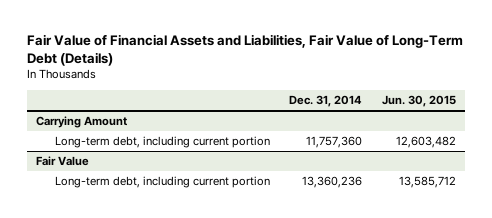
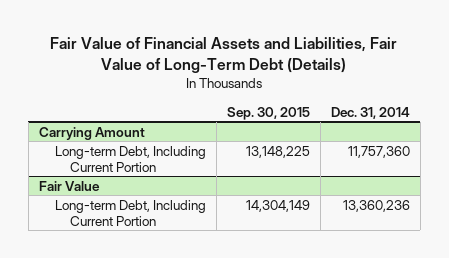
- | Dec. 31, 2014 | Jun. 30, 2015
+ | Sep. 30, 2015 | Dec. 31, 2014
@ Carrying Amount
- Long-term debt, including current portion | 11,757,360 | 12,603,482
+ Long-term Debt, Including Current Portion | 13,148,225 | 11,757,360
@ Fair Value
- Long-term debt, including current portion | 13,360,236 | 13,585,712
+ Long-term Debt, Including Current Portion | 14,304,149 | 13,360,236

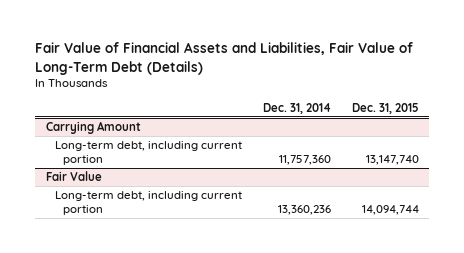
- | Sep. 30, 2015 | Dec. 31, 2014
+ | Dec. 31, 2014 | Dec. 31, 2015
@ Carrying Amount
- Long-term Debt, Including Current Portion | 13,148,225 | 11,757,360
+ Long-term debt, including current portion | 11,757,360 | 13,147,740
@ Fair Value
- Long-term Debt, Including Current Portion | 14,304,149 | 13,360,236
+ Long-term debt, including current portion | 13,360,236 | 14,094,744

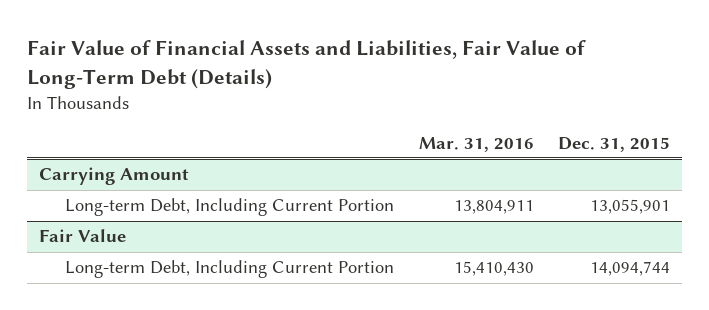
- | Dec. 31, 2014 | Dec. 31, 2015
+ | Mar. 31, 2016 | Dec. 31, 2015
@ Carrying Amount
- Long-term debt, including current portion | 11,757,360 | 13,147,740
+ Long-term Debt, Including Current Portion | 13,804,911 | 13,055,901
@ Fair Value
- Long-term debt, including current portion | 13,360,236 | 14,094,744
+ Long-term Debt, Including Current Portion | 15,410,430 | 14,094,744

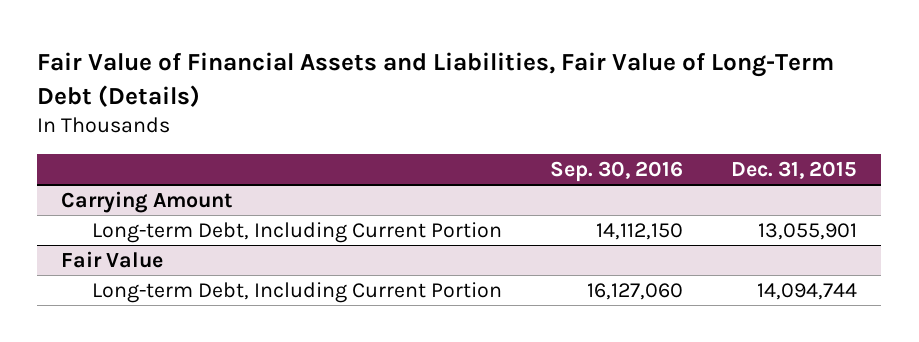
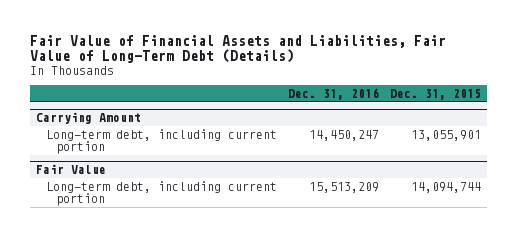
- | Sep. 30, 2016 | Dec. 31, 2015
+ | Dec. 31, 2016 | Dec. 31, 2015
@ Carrying Amount
- Long-term Debt, Including Current Portion | 14,112,150 | 13,055,901
+ Long-term debt, including current portion | 14,450,247 | 13,055,901
@ Fair Value
- Long-term Debt, Including Current Portion | 16,127,060 | 14,094,744
+ Long-term debt, including current portion | 15,513,209 | 14,094,744

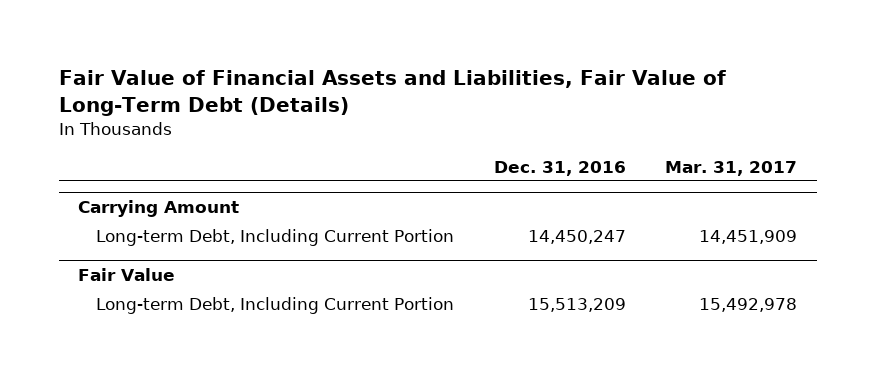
- | Dec. 31, 2016 | Dec. 31, 2015
+ | Dec. 31, 2016 | Mar. 31, 2017
@ Carrying Amount
- Long-term debt, including current portion | 14,450,247 | 13,055,901
+ Long-term Debt, Including Current Portion | 14,450,247 | 14,451,909
@ Fair Value
- Long-term debt, including current portion | 15,513,209 | 14,094,744
+ Long-term Debt, Including Current Portion | 15,513,209 | 15,492,978

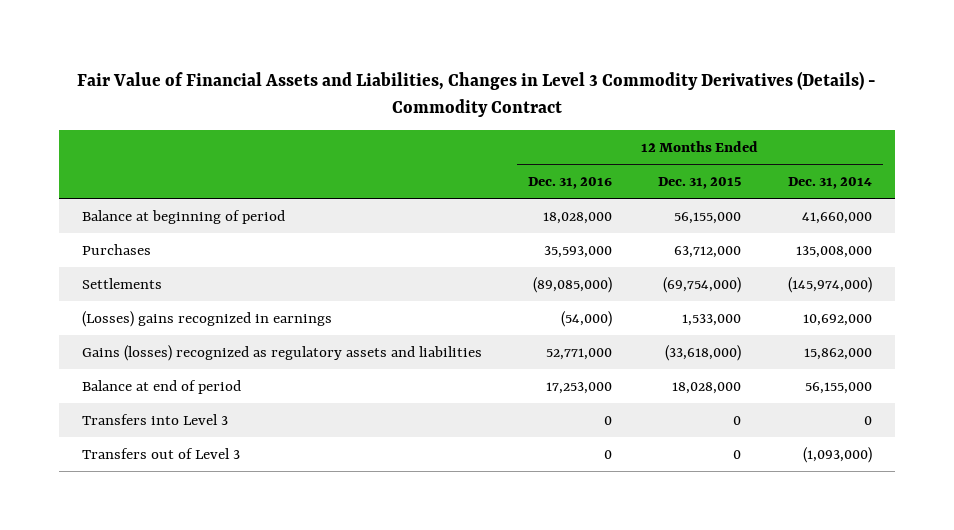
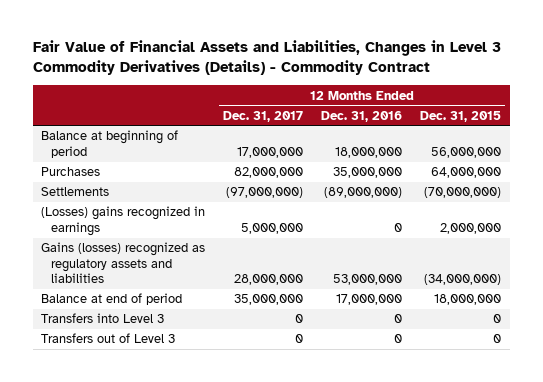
- | 12 Months Ended Dec. 31, 2016 | 12 Months Ended Dec. 31, 2015 | 12 Months Ended Dec. 31, 2014
+ | 12 Months Ended Dec. 31, 2017 | 12 Months Ended Dec. 31, 2016 | 12 Months Ended Dec. 31, 2015
- Balance at beginning of period | 18,028,000 | 56,155,000 | 41,660,000
- Purchases | 35,593,000 | 63,712,000 | 135,008,000
- Settlements | (89,085,000) | (69,754,000) | (145,974,000)
- (Losses) gains recognized in earnings | (54,000) | 1,533,000 | 10,692,000
- Gains (losses) recognized as regulatory assets and liabilities | 52,771,000 | (33,618,000) | 15,862,000
- Balance at end of period | 17,253,000 | 18,028,000 | 56,155,000
+ Balance at beginning of period | 17,000,000 | 18,000,000 | 56,000,000
+ Purchases | 82,000,000 | 35,000,000 | 64,000,000
+ Settlements | (97,000,000) | (89,000,000) | (70,000,000)
+ (Losses) gains recognized in earnings | 5,000,000 | 0 | 2,000,000
+ Gains (losses) recognized as regulatory assets and liabilities | 28,000,000 | 53,000,000 | (34,000,000)
+ Balance at end of period | 35,000,000 | 17,000,000 | 18,000,000

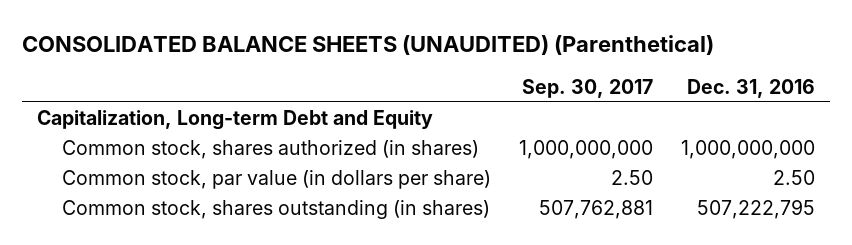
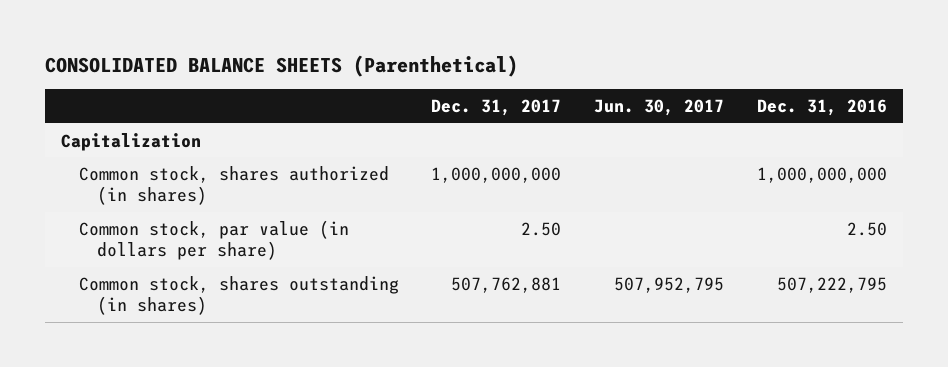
- CONSOLIDATED BALANCE SHEETS (UNAUDITED) (Parenthetical)
+ CONSOLIDATED BALANCE SHEETS (Parenthetical)
- | Sep. 30, 2017 | Dec. 31, 2016
+ | Dec. 31, 2017 | Jun. 30, 2017 | Dec. 31, 2016
- Capitalization, Long-term Debt and Equity
+ Capitalization

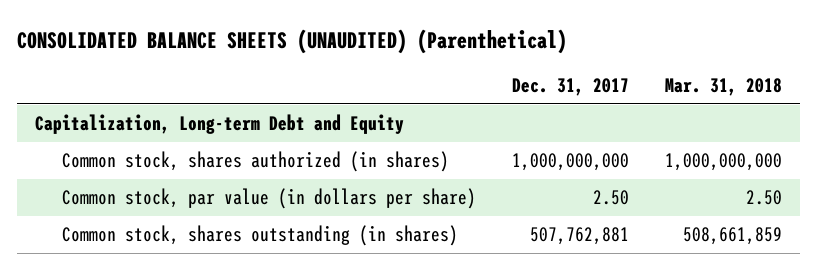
- CONSOLIDATED BALANCE SHEETS (Parenthetical)
+ CONSOLIDATED BALANCE SHEETS (UNAUDITED) (Parenthetical)
- | Dec. 31, 2017 | Jun. 30, 2017 | Dec. 31, 2016
+ | Dec. 31, 2017 | Mar. 31, 2018
- Capitalization
+ Capitalization, Long-term Debt and Equity

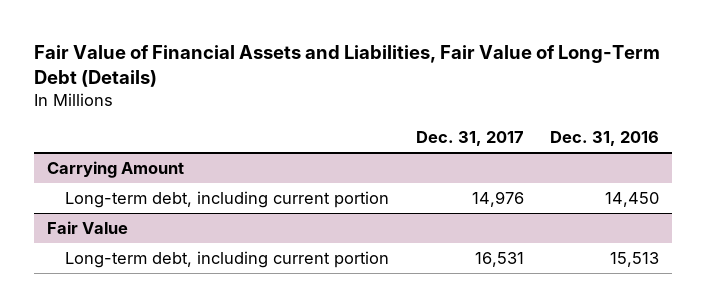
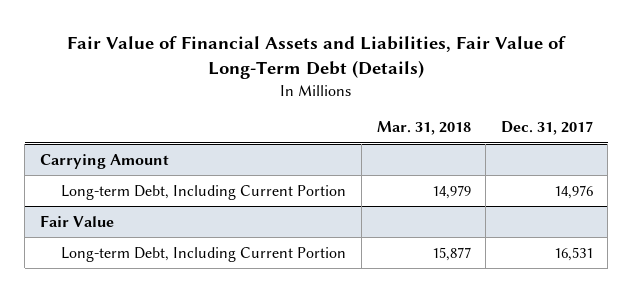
- | Dec. 31, 2017 | Dec. 31, 2016
+ | Mar. 31, 2018 | Dec. 31, 2017
@ Carrying Amount
- Long-term debt, including current portion | 14,976 | 14,450
+ Long-term Debt, Including Current Portion | 14,979 | 14,976
@ Fair Value
- Long-term debt, including current portion | 16,531 | 15,513
+ Long-term Debt, Including Current Portion | 15,877 | 16,531

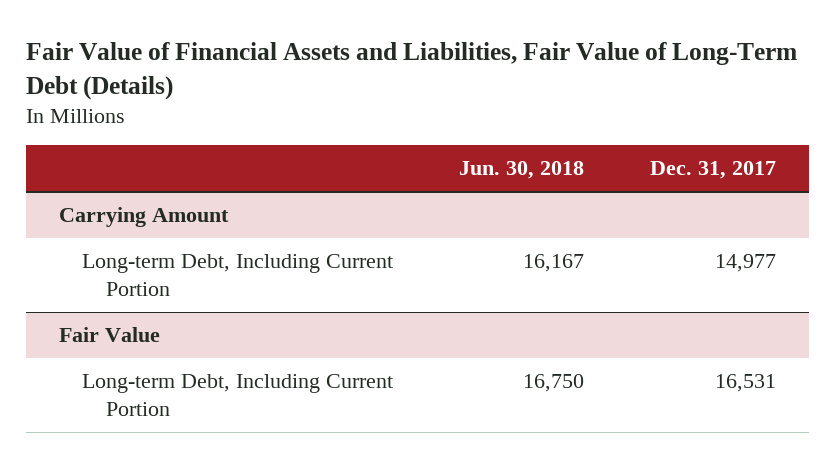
- | Mar. 31, 2018 | Dec. 31, 2017
+ | Jun. 30, 2018 | Dec. 31, 2017
@ Carrying Amount
- Long-term Debt, Including Current Portion | 14,979 | 14,976
+ Long-term Debt, Including Current Portion | 16,167 | 14,977

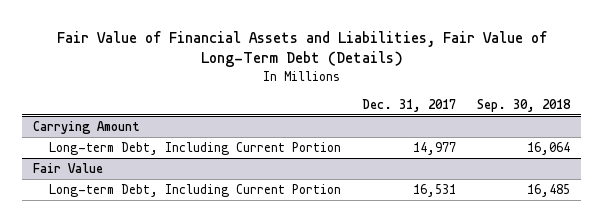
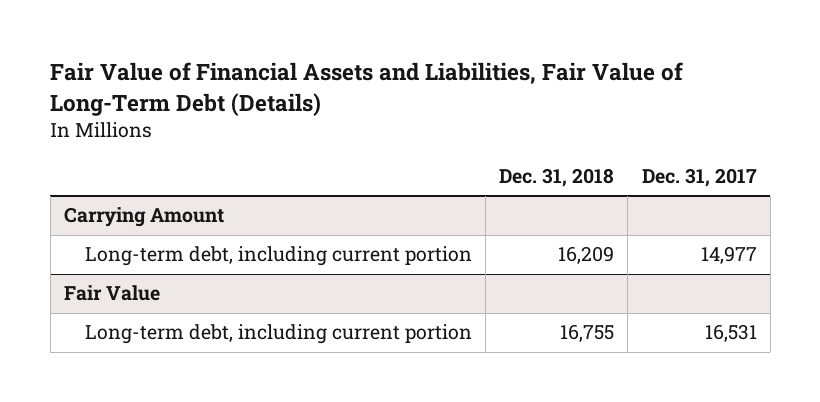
- | Dec. 31, 2017 | Sep. 30, 2018
+ | Dec. 31, 2018 | Dec. 31, 2017
@ Carrying Amount
- Long-term Debt, Including Current Portion | 14,977 | 16,064
+ Long-term debt, including current portion | 16,209 | 14,977
@ Fair Value
- Long-term Debt, Including Current Portion | 16,531 | 16,485
+ Long-term debt, including current portion | 16,755 | 16,531

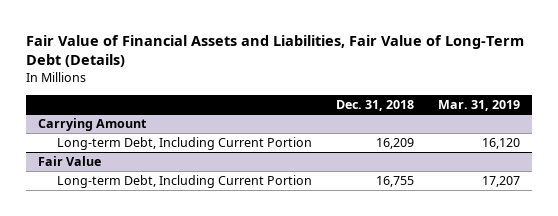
- | Dec. 31, 2018 | Dec. 31, 2017
+ | Dec. 31, 2018 | Mar. 31, 2019
@ Carrying Amount
- Long-term debt, including current portion | 16,209 | 14,977
+ Long-term Debt, Including Current Portion | 16,209 | 16,120
@ Fair Value
- Long-term debt, including current portion | 16,755 | 16,531
+ Long-term Debt, Including Current Portion | 16,755 | 17,207

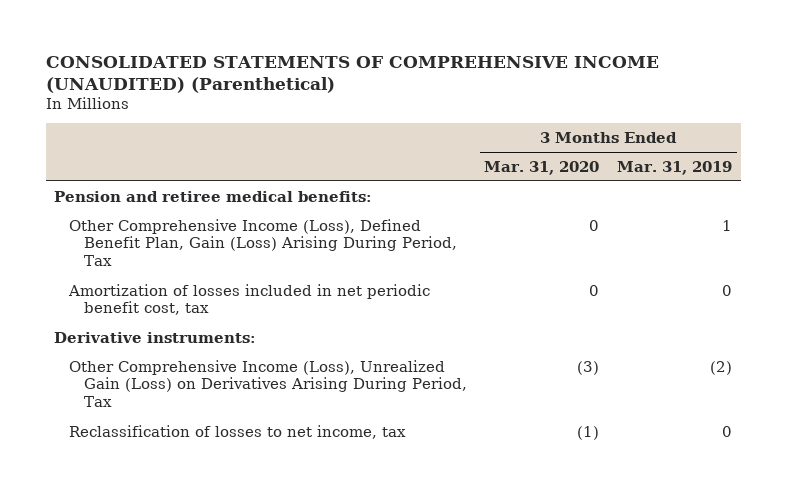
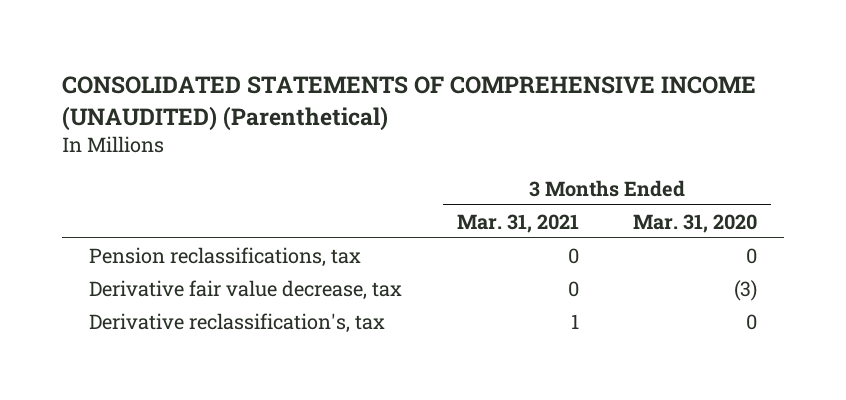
- | 3 Months Ended Mar. 31, 2020 | 3 Months Ended Mar. 31, 2019
+ | 3 Months Ended Mar. 31, 2021 | 3 Months Ended Mar. 31, 2020
- Pension and retiree medical benefits:
- Other Comprehensive Income (Loss), Defined Benefit Plan, Gain (Loss) Arising During Period, Tax | 0 | 1
- Amortization of losses included in net periodic benefit cost, tax | 0 | 0
- Derivative instruments:
- Other Comprehensive Income (Loss), Unrealized Gain (Loss) on Derivatives Arising During Period, Tax | (3) | (2)
- Reclassification of losses to net income, tax | (1) | 0
+ Pension reclassifications, tax | 0 | 0
+ Derivative fair value decrease, tax | 0 | (3)
+ Derivative reclassification's, tax | 1 | 0

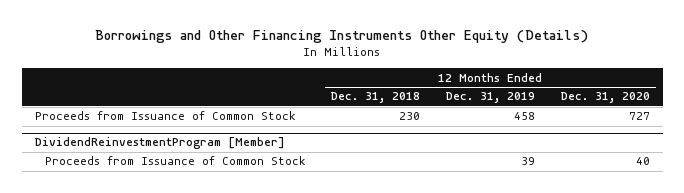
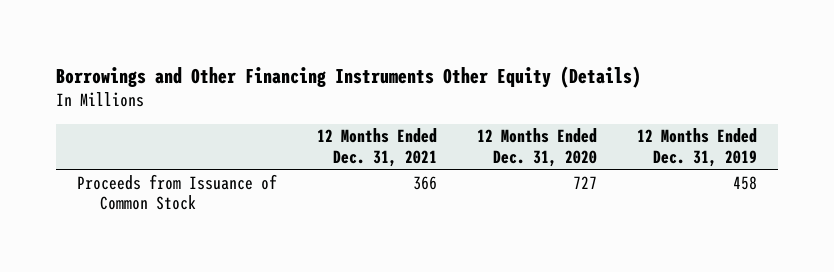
- | 12 Months Ended Dec. 31, 2018 | 12 Months Ended Dec. 31, 2019 | 12 Months Ended Dec. 31, 2020
+ | 12 Months Ended Dec. 31, 2021 | 12 Months Ended Dec. 31, 2020 | 12 Months Ended Dec. 31, 2019
- DividendReinvestmentProgram [Member]
- Proceeds from Issuance of Common Stock | | 39 | 40

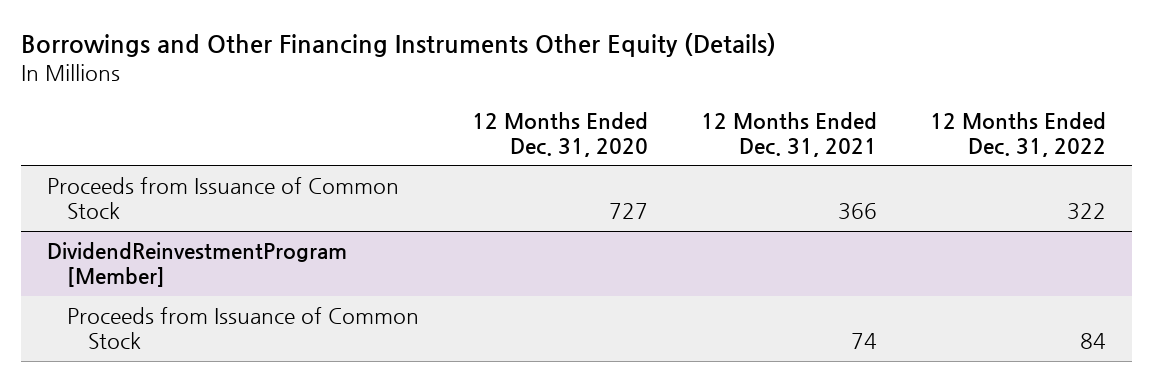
- | 12 Months Ended Dec. 31, 2021 | 12 Months Ended Dec. 31, 2020 | 12 Months Ended Dec. 31, 2019
+ | 12 Months Ended Dec. 31, 2020 | 12 Months Ended Dec. 31, 2021 | 12 Months Ended Dec. 31, 2022
+ DividendReinvestmentProgram [Member]
+ Proceeds from Issuance of Common Stock | | 74 | 84

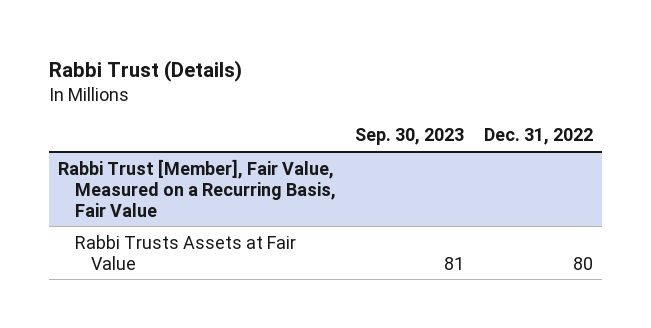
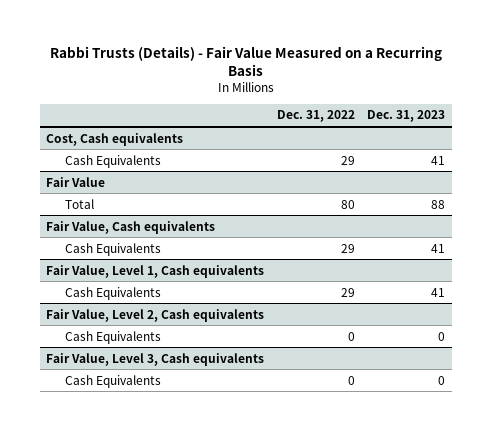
- Rabbi Trust (Details)
+ Rabbi Trusts (Details) - Fair Value Measured on a Recurring Basis
- | Sep. 30, 2023 | Dec. 31, 2022
+ | Dec. 31, 2022 | Dec. 31, 2023
- Rabbi Trust [Member], Fair Value, Measured on a Recurring Basis, Fair Value
- Rabbi Trusts Assets at Fair Value | 81 | 80
+ Cost, Cash equivalents
+ Cash Equivalents | 29 | 41
+ Fair Value
+ Total | 80 | 88
+ Fair Value, Cash equivalents
+ Cash Equivalents | 29 | 41
+ Fair Value, Level 1, Cash equivalents
+ Cash Equivalents | 29 | 41
+ Fair Value, Level 2, Cash equivalents
+ Cash Equivalents | 0 | 0
+ Fair Value, Level 3, Cash equivalents
+ Cash Equivalents | 0 | 0

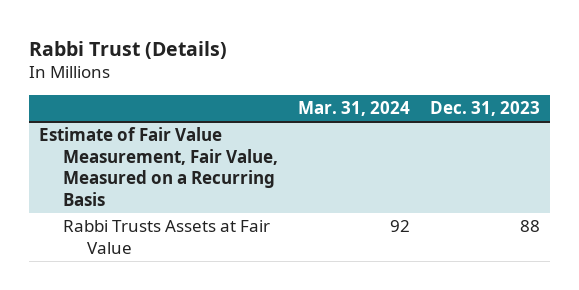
- Rabbi Trusts (Details) - Fair Value Measured on a Recurring Basis
+ Rabbi Trust (Details)
- | Dec. 31, 2022 | Dec. 31, 2023
+ | Mar. 31, 2024 | Dec. 31, 2023
- Cost, Cash equivalents
- Cash Equivalents | 29 | 41
- Fair Value
- Total | 80 | 88
- Fair Value, Cash equivalents
- Cash Equivalents | 29 | 41
- Fair Value, Level 1, Cash equivalents
- Cash Equivalents | 29 | 41
- Fair Value, Level 2, Cash equivalents
- Cash Equivalents | 0 | 0
- Fair Value, Level 3, Cash equivalents
- Cash Equivalents | 0 | 0
+ Estimate of Fair Value Measurement, Fair Value, Measured on a Recurring Basis
+ Rabbi Trusts Assets at Fair Value | 92 | 88

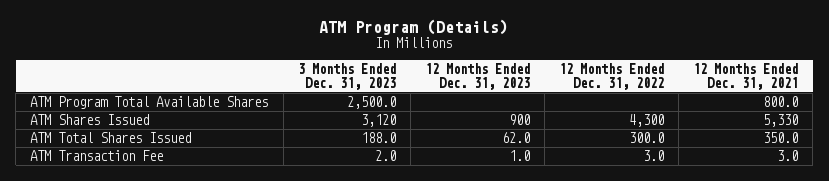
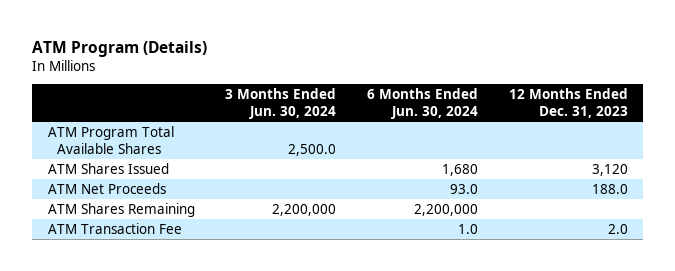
- | 3 Months Ended Dec. 31, 2023 | 12 Months Ended Dec. 31, 2023 | 12 Months Ended Dec. 31, 2022 | 12 Months Ended Dec. 31, 2021
+ | 3 Months Ended Jun. 30, 2024 | 6 Months Ended Jun. 30, 2024 | 12 Months Ended Dec. 31, 2023
- ATM Shares Issued | 3,120 | 900 | 4,300 | 5,330
- ATM Total Shares Issued | 188.0 | 62.0 | 300.0 | 350.0
- ATM Transaction Fee | 2.0 | 1.0 | 3.0 | 3.0
+ ATM Shares Issued | | 1,680 | 3,120
+ ATM Net Proceeds | | 93.0 | 188.0
+ ATM Shares Remaining | 2,200,000 | 2,200,000 |
+ ATM Transaction Fee | | 1.0 | 2.0

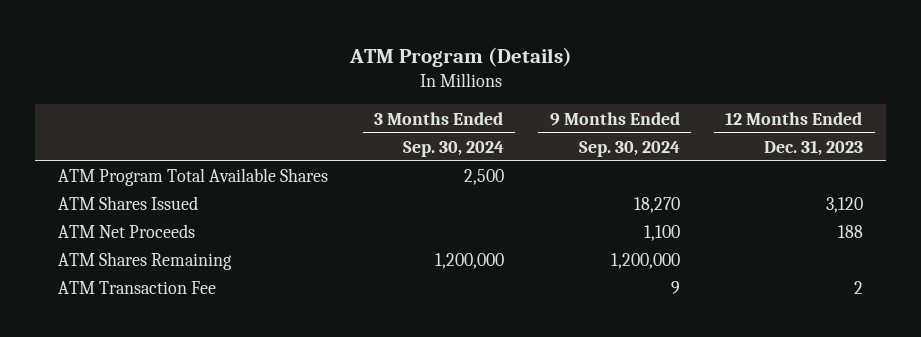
- | 3 Months Ended Jun. 30, 2024 | 6 Months Ended Jun. 30, 2024 | 12 Months Ended Dec. 31, 2023
+ | 3 Months Ended Sep. 30, 2024 | 9 Months Ended Sep. 30, 2024 | 12 Months Ended Dec. 31, 2023
- ATM Net Proceeds | | 93.0 | 188.0
+ ATM Net Proceeds | | 1,100 | 188
- ATM Transaction Fee | | 1.0 | 2.0
+ ATM Transaction Fee | | 9 | 2

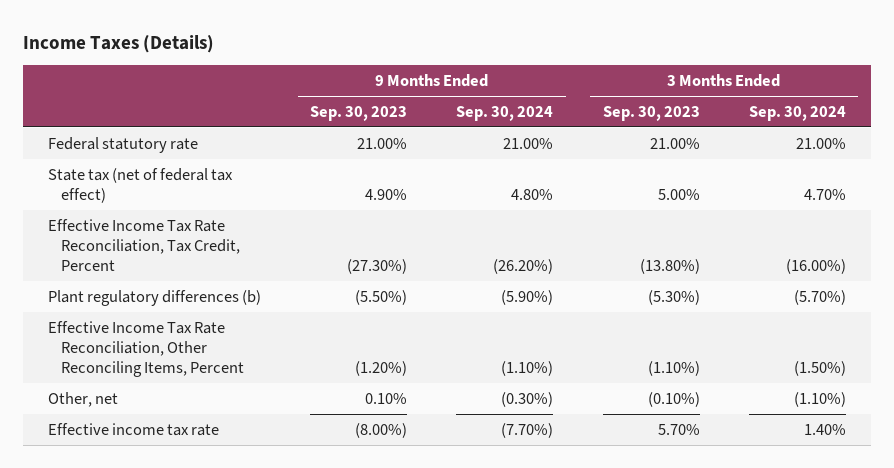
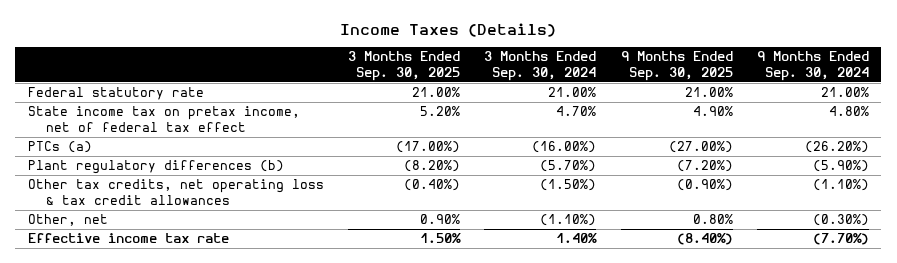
- | 9 Months Ended Sep. 30, 2023 | 9 Months Ended Sep. 30, 2024 | 3 Months Ended Sep. 30, 2023 | 3 Months Ended Sep. 30, 2024
+ | 3 Months Ended Sep. 30, 2025 | 3 Months Ended Sep. 30, 2024 | 9 Months Ended Sep. 30, 2025 | 9 Months Ended Sep. 30, 2024
- State tax (net of federal tax effect) | 4.90% | 4.80% | 5.00% | 4.70%
- Effective Income Tax Rate Reconciliation, Tax Credit, Percent | (27.30%) | (26.20%) | (13.80%) | (16.00%)
+ State income tax on pretax income, net of federal tax effect | 5.20% | 4.70% | 4.90% | 4.80%
+ PTCs (a) | (17.00%) | (16.00%) | (27.00%) | (26.20%)
- Effective Income Tax Rate Reconciliation, Other Reconciling Items, Percent | (1.20%) | (1.10%) | (1.10%) | (1.50%)
+ Other tax credits, net operating loss & tax credit allowances | (0.40%) | (1.50%) | (0.90%) | (1.10%)

